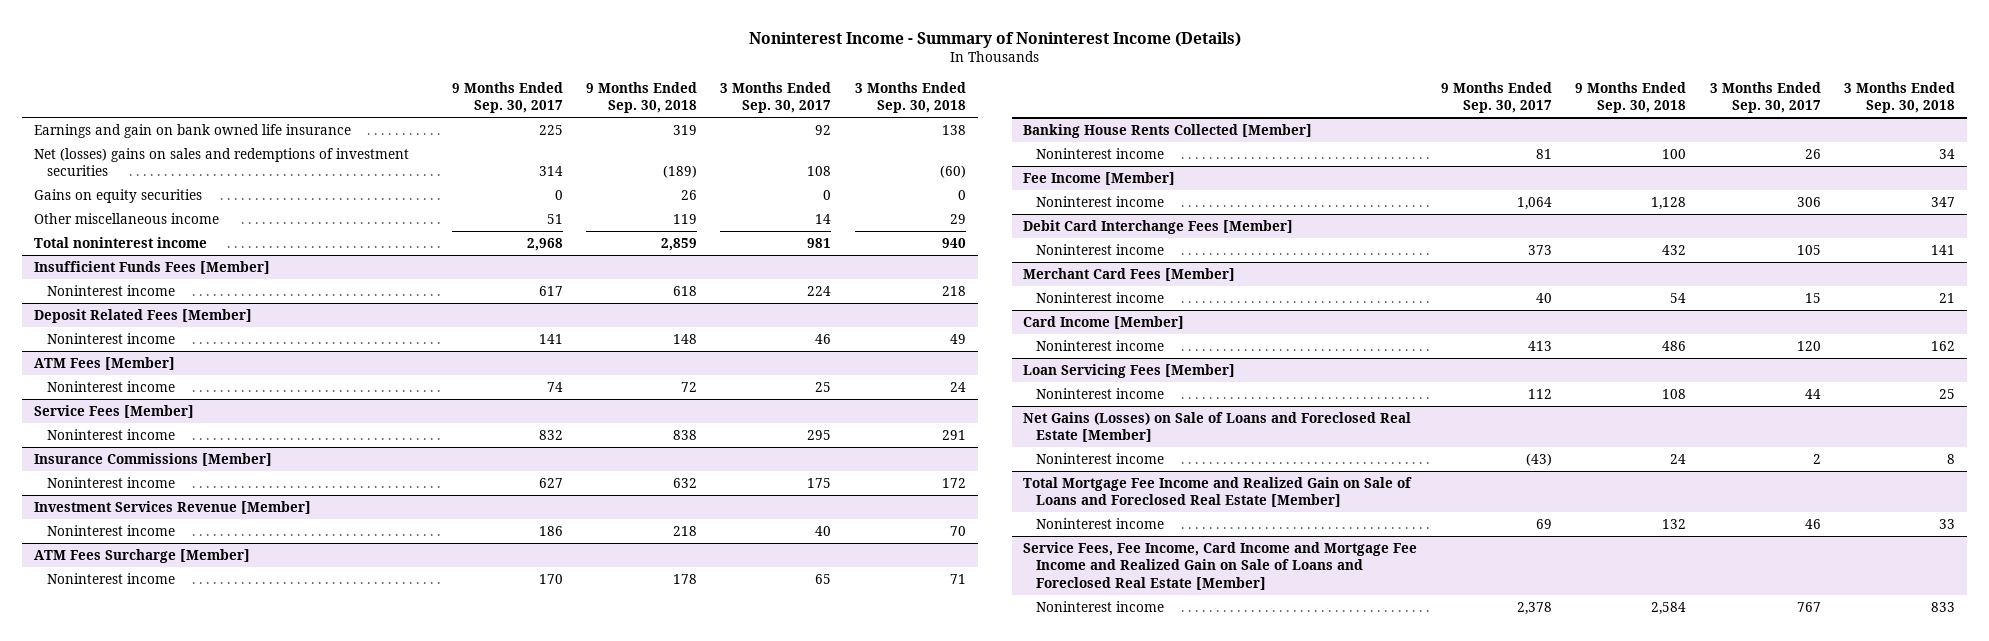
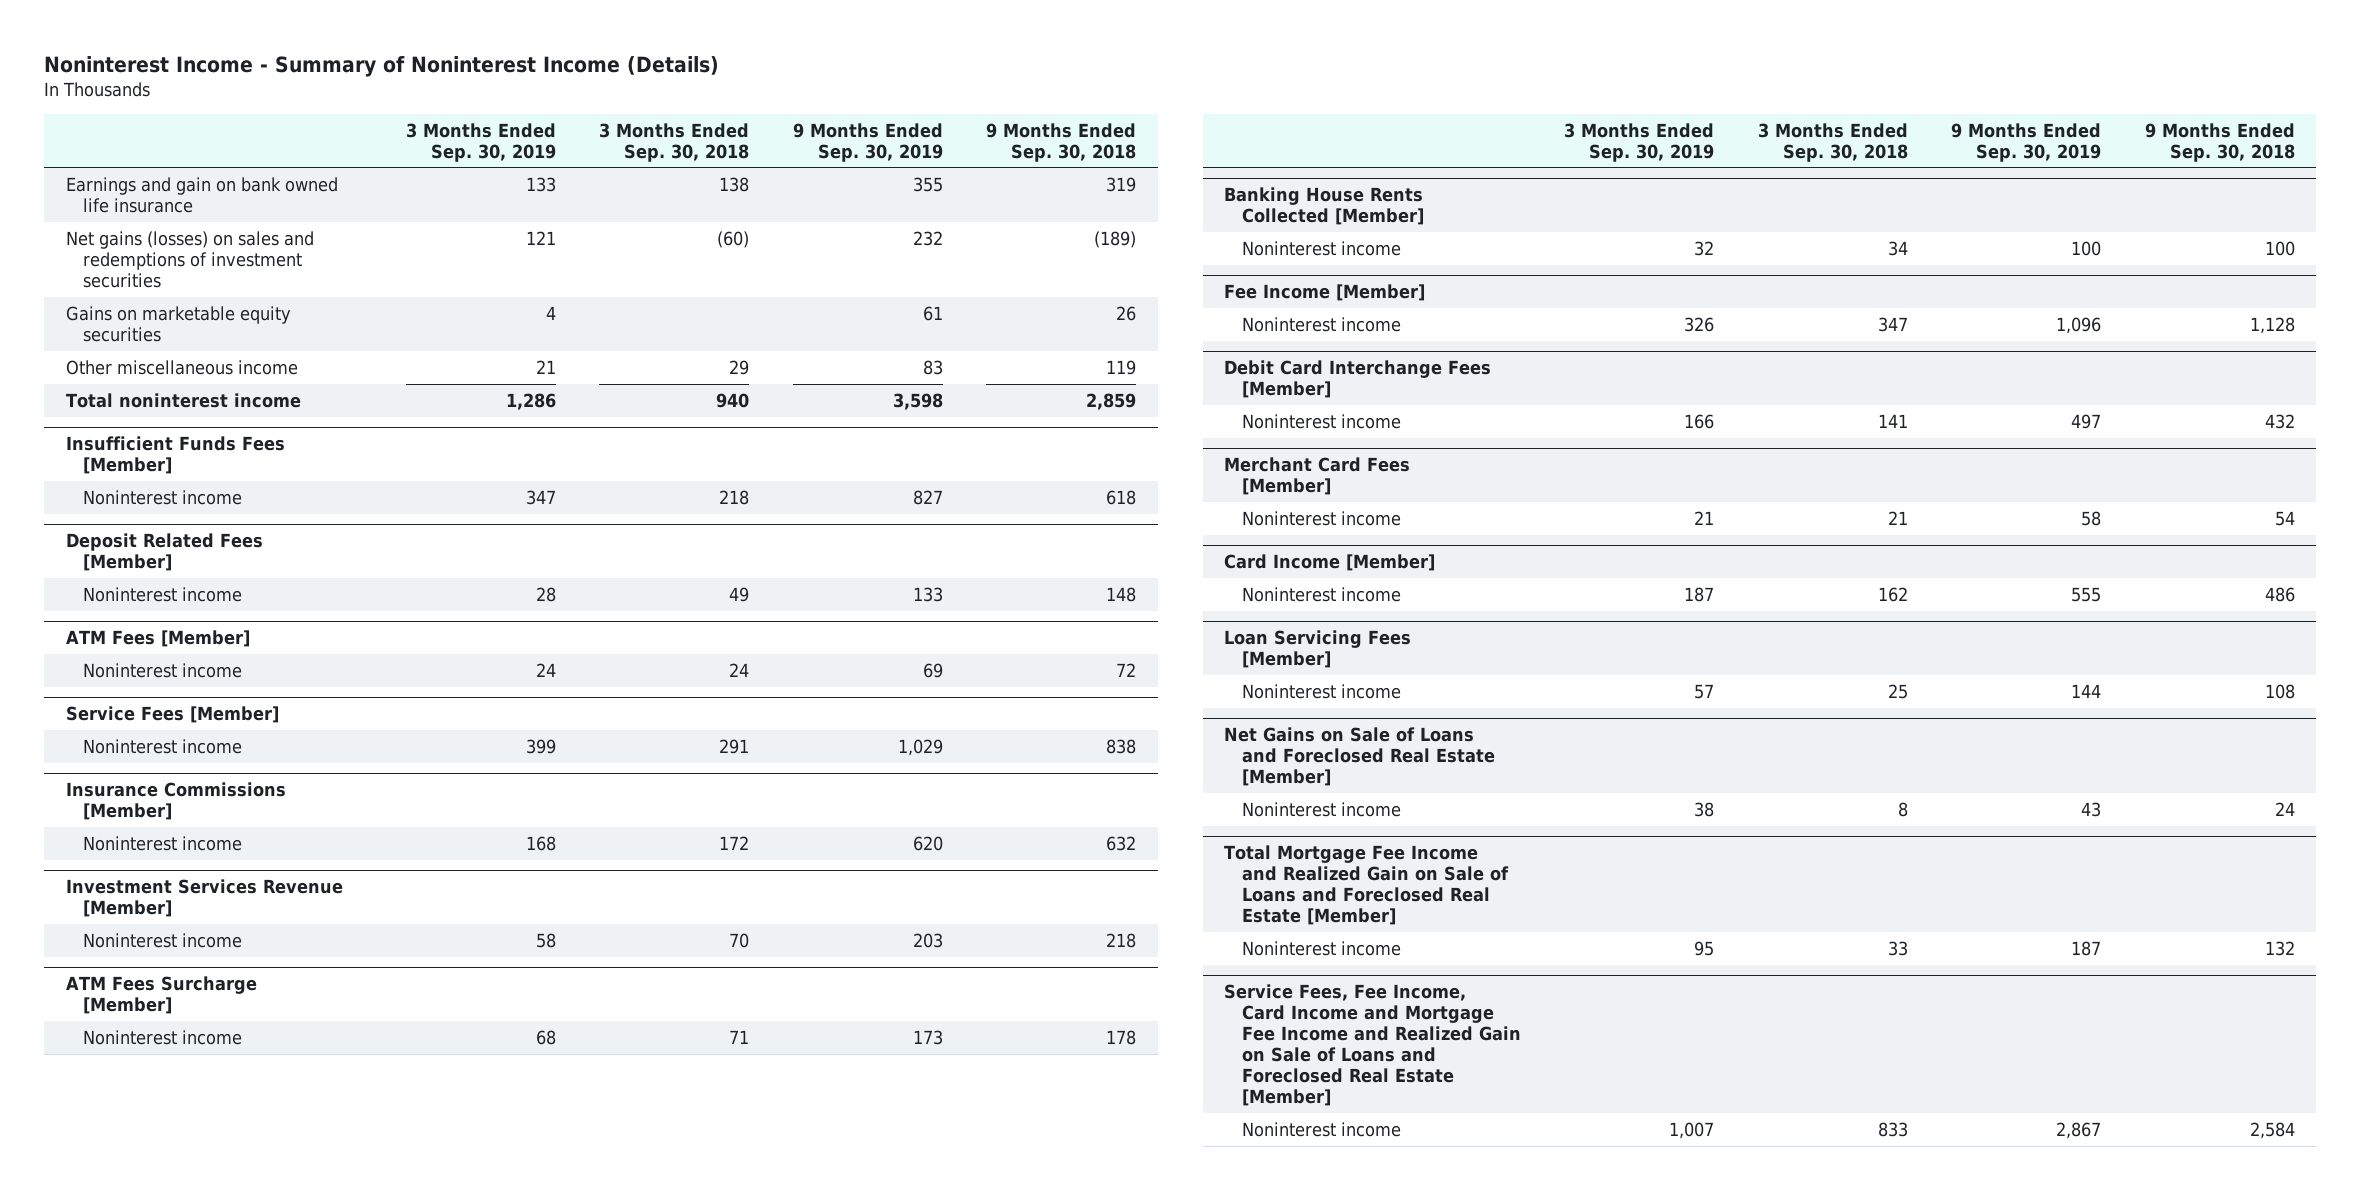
- | 9 Months Ended Sep. 30, 2017 | 9 Months Ended Sep. 30, 2018 | 3 Months Ended Sep. 30, 2017 | 3 Months Ended Sep. 30, 2018
+ | 3 Months Ended Sep. 30, 2019 | 3 Months Ended Sep. 30, 2018 | 9 Months Ended Sep. 30, 2019 | 9 Months Ended Sep. 30, 2018
- Net (losses) gains on sales and redemptions of investment securities | 314 | (189) | 108 | (60)
- Gains on equity securities | 0 | 26 | 0 | 0
+ Net gains (losses) on sales and redemptions of investment securities | 121 | (60) | 232 | (189)
+ Gains on marketable equity securities | 4 | | 61 | 26
- Net Gains (Losses) on Sale of Loans and Foreclosed Real Estate [Member]
+ Net Gains on Sale of Loans and Foreclosed Real Estate [Member]

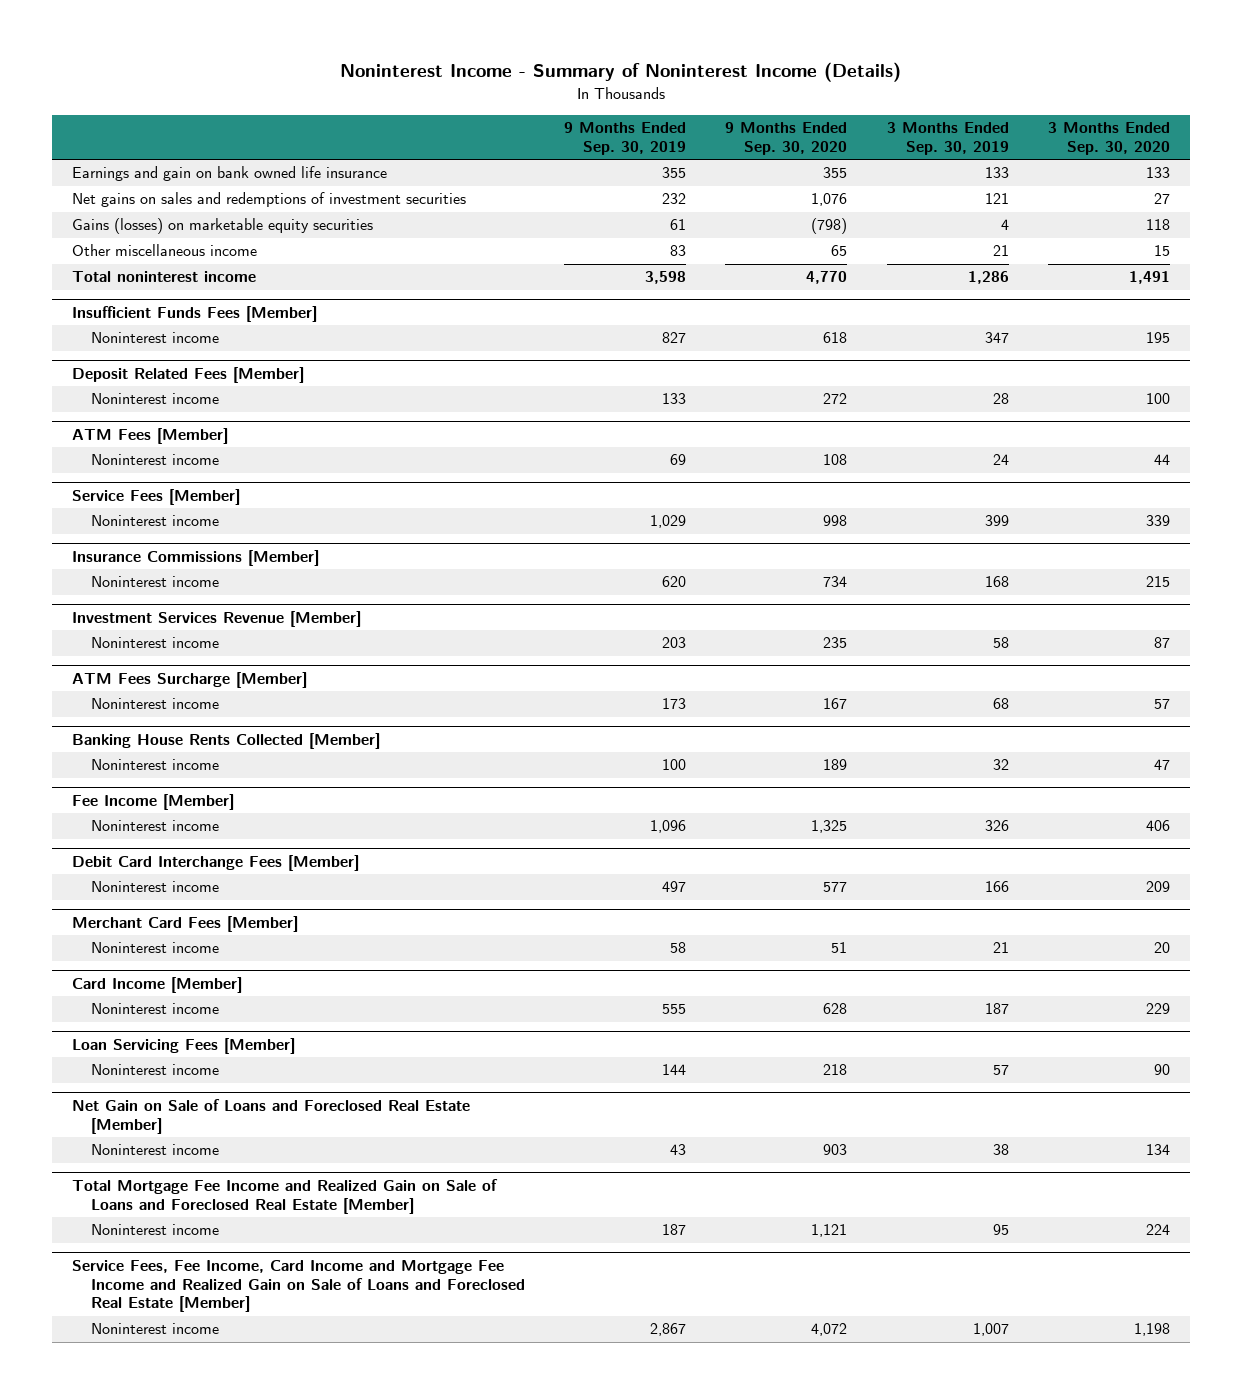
- | 3 Months Ended Sep. 30, 2019 | 3 Months Ended Sep. 30, 2018 | 9 Months Ended Sep. 30, 2019 | 9 Months Ended Sep. 30, 2018
+ | 9 Months Ended Sep. 30, 2019 | 9 Months Ended Sep. 30, 2020 | 3 Months Ended Sep. 30, 2019 | 3 Months Ended Sep. 30, 2020
- Net gains (losses) on sales and redemptions of investment securities | 121 | (60) | 232 | (189)
- Gains on marketable equity securities | 4 | | 61 | 26
+ Net gains on sales and redemptions of investment securities | 232 | 1,076 | 121 | 27
+ Gains (losses) on marketable equity securities | 61 | (798) | 4 | 118
- Net Gains on Sale of Loans and Foreclosed Real Estate [Member]
+ Net Gain on Sale of Loans and Foreclosed Real Estate [Member]

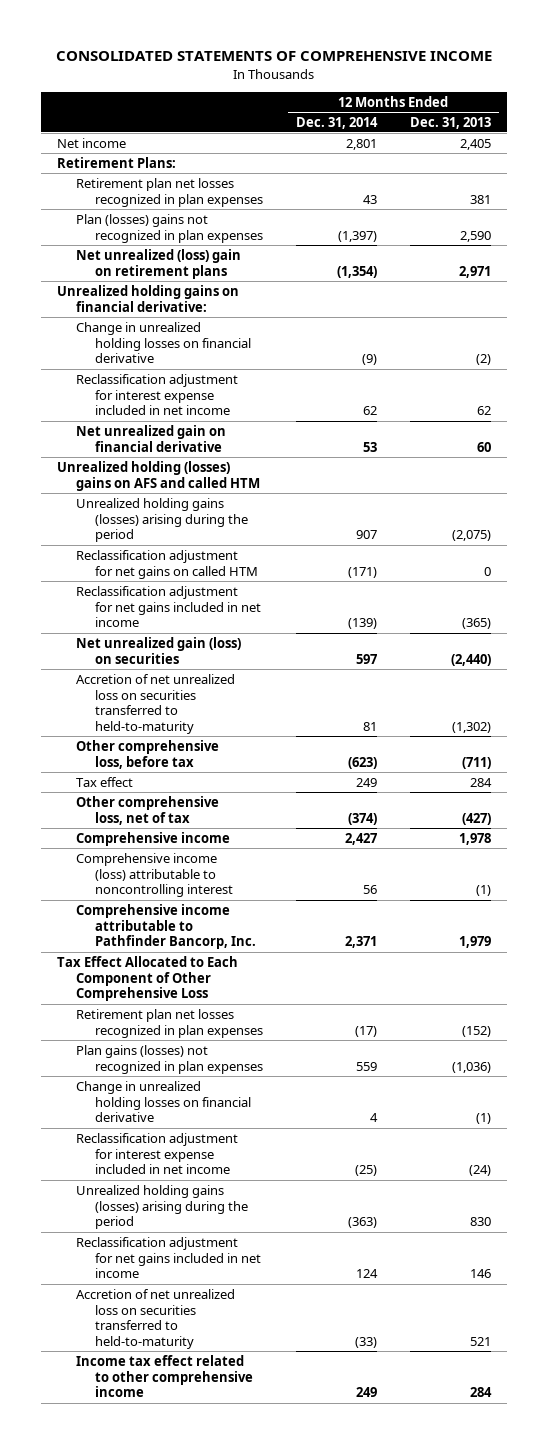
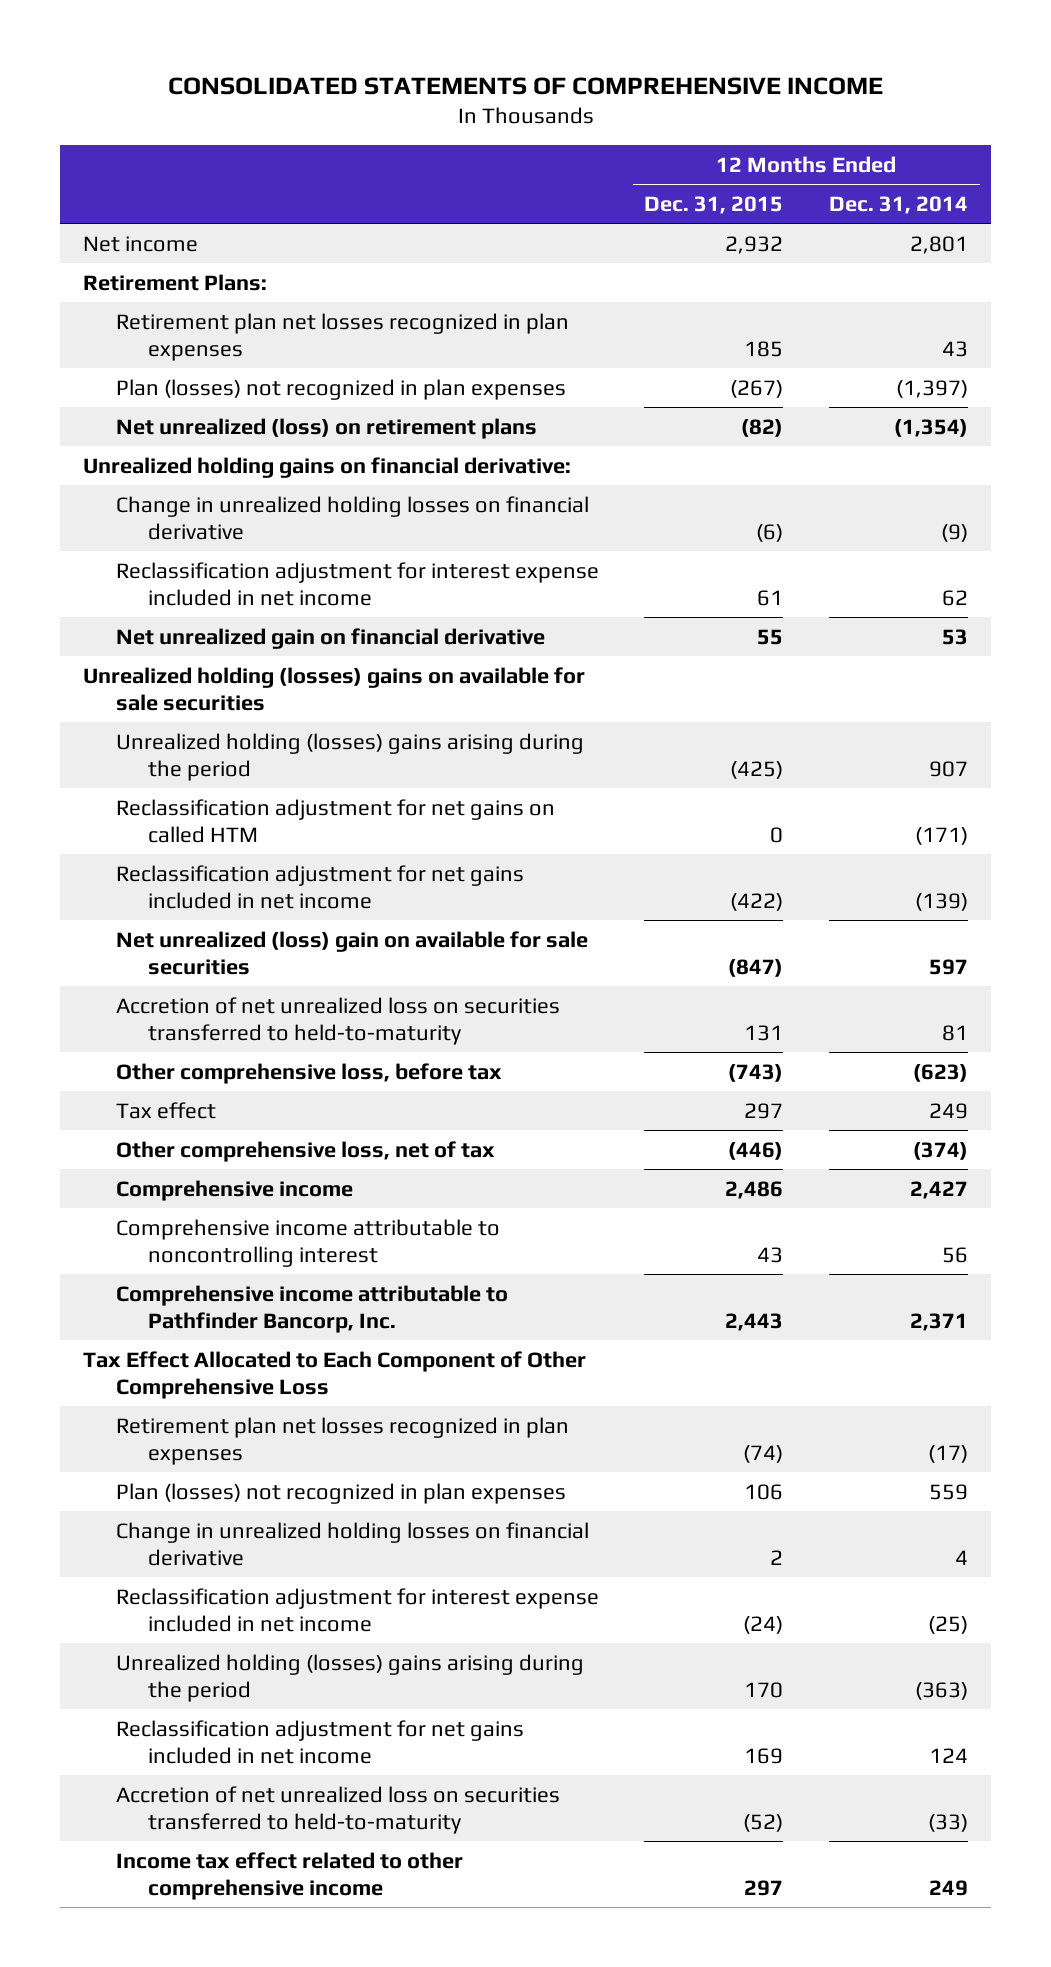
- | 12 Months Ended Dec. 31, 2014 | 12 Months Ended Dec. 31, 2013
+ | 12 Months Ended Dec. 31, 2015 | 12 Months Ended Dec. 31, 2014
- Plan (losses) gains not recognized in plan expenses | (1,397) | 2,590
- Net unrealized (loss) gain on retirement plans | (1,354) | 2,971
+ Plan (losses) not recognized in plan expenses | (267) | (1,397)
+ Net unrealized (loss) on retirement plans | (82) | (1,354)
- Unrealized holding (losses) gains on AFS and called HTM
- Unrealized holding gains (losses) arising during the period | 907 | (2,075)
+ Unrealized holding (losses) gains on available for sale securities
+ Unrealized holding (losses) gains arising during the period | (425) | 907
- Net unrealized gain (loss) on securities | 597 | (2,440)
+ Net unrealized (loss) gain on available for sale securities | (847) | 597
- Comprehensive income (loss) attributable to noncontrolling interest | 56 | (1)
+ Comprehensive income attributable to noncontrolling interest | 43 | 56
- Plan gains (losses) not recognized in plan expenses | 559 | (1,036)
+ Plan (losses) not recognized in plan expenses | 106 | 559
- Unrealized holding gains (losses) arising during the period | (363) | 830
+ Unrealized holding (losses) gains arising during the period | 170 | (363)

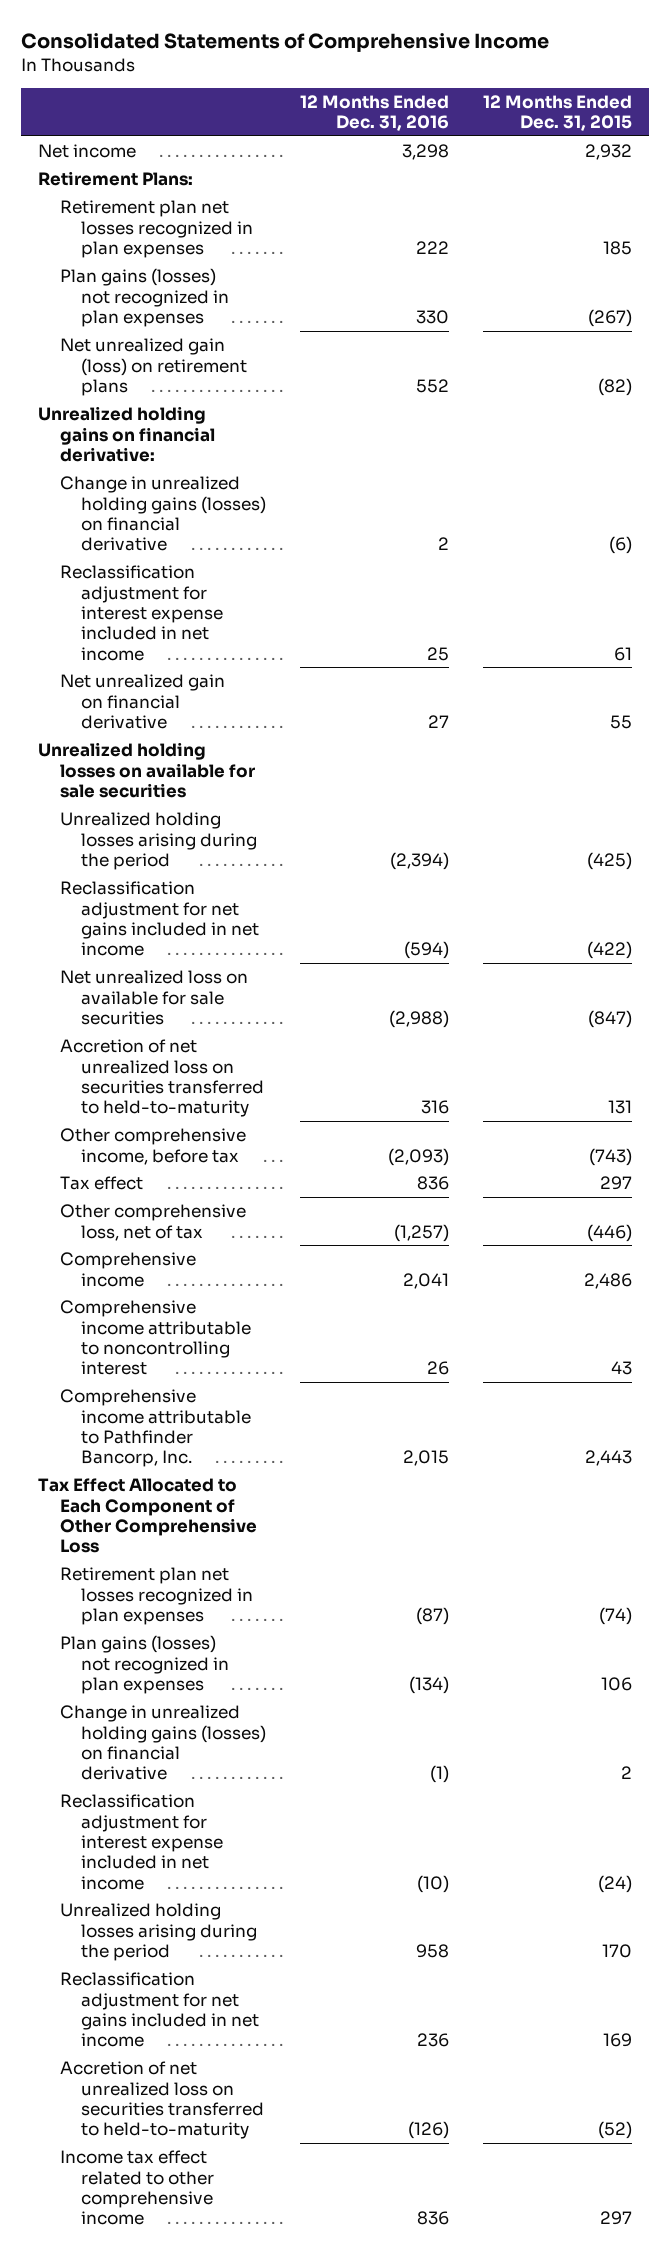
- CONSOLIDATED STATEMENTS OF COMPREHENSIVE INCOME
+ Consolidated Statements of Comprehensive Income
- | 12 Months Ended Dec. 31, 2015 | 12 Months Ended Dec. 31, 2014
+ | 12 Months Ended Dec. 31, 2016 | 12 Months Ended Dec. 31, 2015
- Plan (losses) not recognized in plan expenses | (267) | (1,397)
- Net unrealized (loss) on retirement plans | (82) | (1,354)
+ Plan gains (losses) not recognized in plan expenses | 330 | (267)
+ Net unrealized gain (loss) on retirement plans | 552 | (82)
- Change in unrealized holding losses on financial derivative | (6) | (9)
+ Change in unrealized holding gains (losses) on financial derivative | 2 | (6)
- Unrealized holding (losses) gains on available for sale securities
- Unrealized holding (losses) gains arising during the period | (425) | 907
- Reclassification adjustment for net gains on called HTM | 0 | (171)
+ Unrealized holding losses on available for sale securities
+ Unrealized holding losses arising during the period | (2,394) | (425)
- Net unrealized (loss) gain on available for sale securities | (847) | 597
+ Net unrealized loss on available for sale securities | (2,988) | (847)
- Other comprehensive loss, before tax | (743) | (623)
+ Other comprehensive income, before tax | (2,093) | (743)
- Plan (losses) not recognized in plan expenses | 106 | 559
- Change in unrealized holding losses on financial derivative | 2 | 4
+ Plan gains (losses) not recognized in plan expenses | (134) | 106
+ Change in unrealized holding gains (losses) on financial derivative | (1) | 2
- Unrealized holding (losses) gains arising during the period | 170 | (363)
+ Unrealized holding losses arising during the period | 958 | 170

